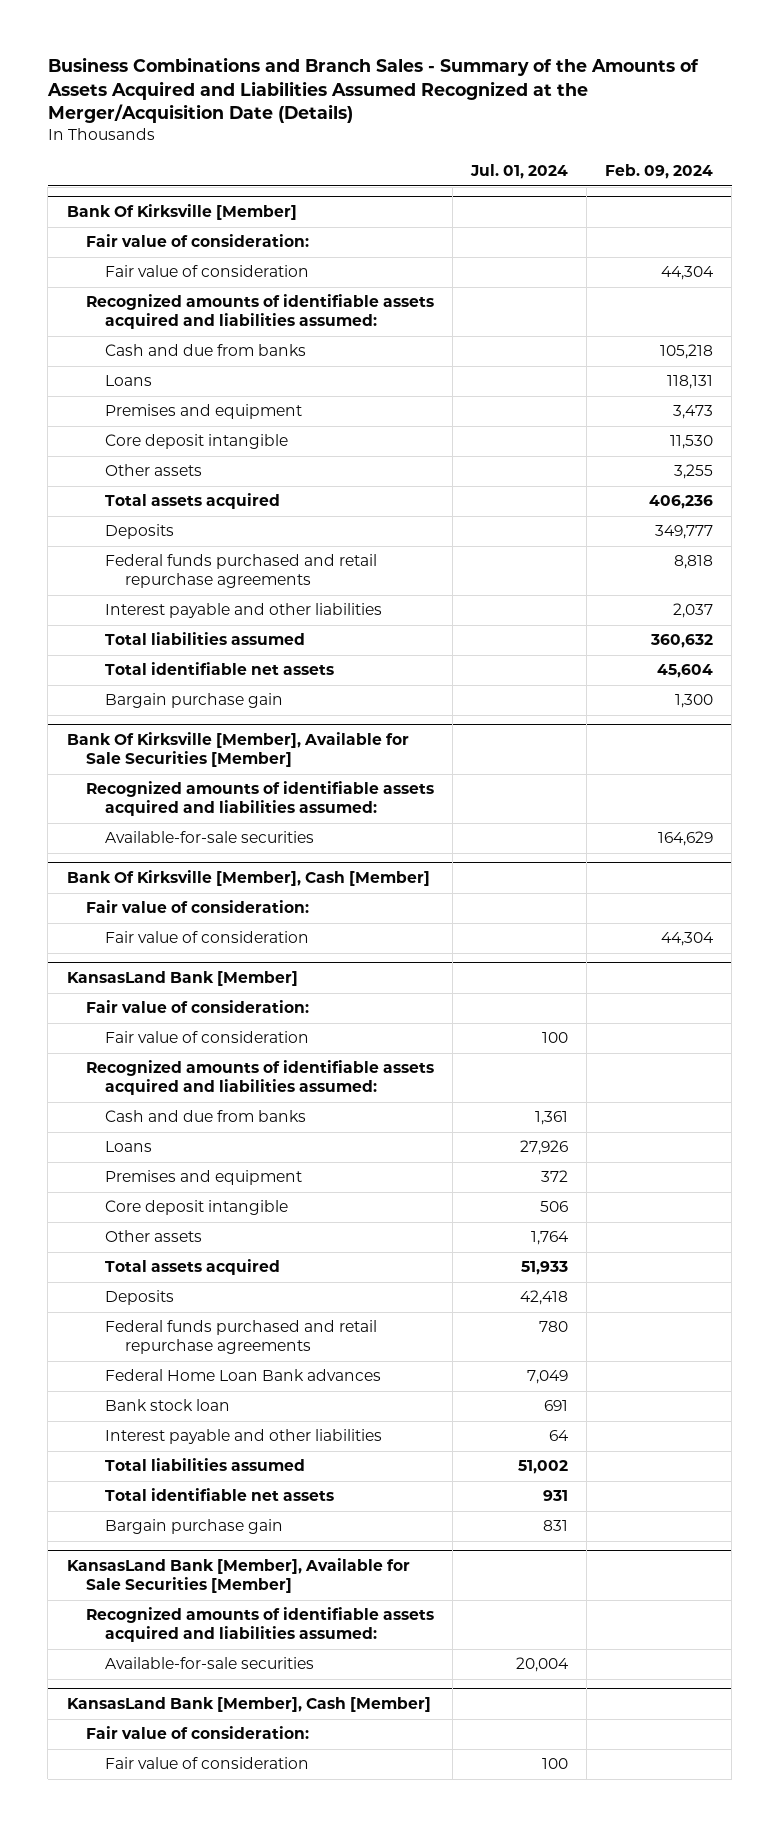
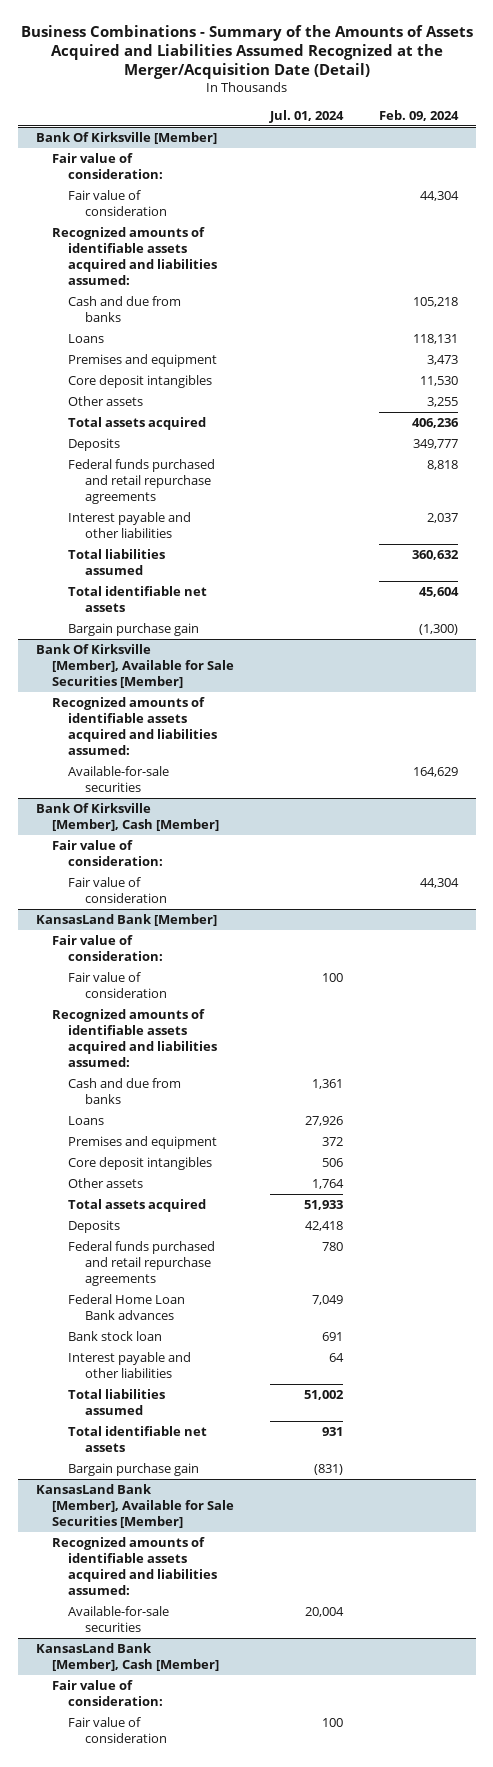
- Business Combinations and Branch Sales - Summary of the Amounts of Assets Acquired and Liabilities Assumed Recognized at the Merger/Acquisition Date (Details)
+ Business Combinations - Summary of the Amounts of Assets Acquired and Liabilities Assumed Recognized at the Merger/Acquisition Date (Detail)
@ Bank Of Kirksville [Member]
- Core deposit intangible | | 11,530
+ Core deposit intangibles | | 11,530
- Bargain purchase gain | | 1,300
+ Bargain purchase gain | | (1,300)
@ KansasLand Bank [Member]
- Core deposit intangible | 506 |
+ Core deposit intangibles | 506 |
- Bargain purchase gain | 831 |
+ Bargain purchase gain | (831) |

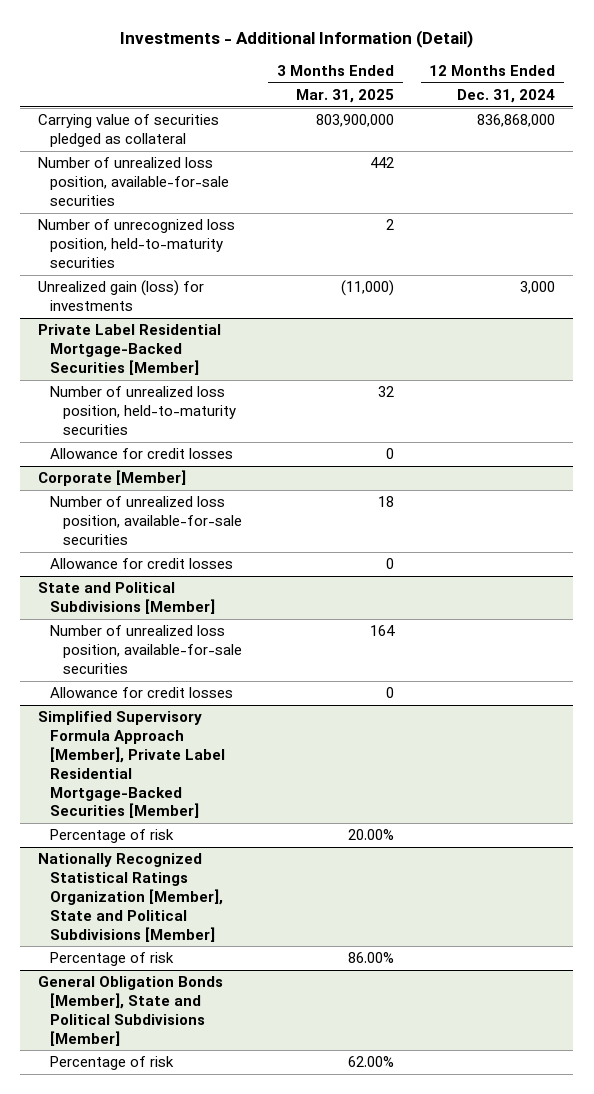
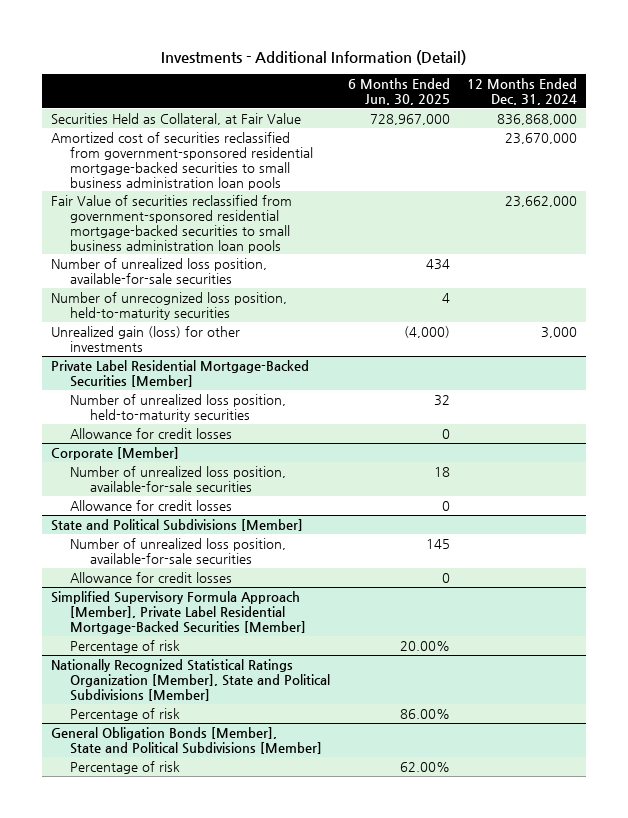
- | 3 Months Ended Mar. 31, 2025 | 12 Months Ended Dec. 31, 2024
+ | 6 Months Ended Jun. 30, 2025 | 12 Months Ended Dec. 31, 2024
- Carrying value of securities pledged as collateral | 803,900,000 | 836,868,000
+ Securities Held as Collateral, at Fair Value | 728,967,000 | 836,868,000
+ Amortized cost of securities reclassified from government-sponsored residential mortgage-backed securities to small business administration loan pools | | 23,670,000
+ Fair Value of securities reclassified from government-sponsored residential mortgage-backed securities to small business administration loan pools | | 23,662,000
- Unrealized gain (loss) for investments | (11,000) | 3,000
+ Unrealized gain (loss) for other investments | (4,000) | 3,000

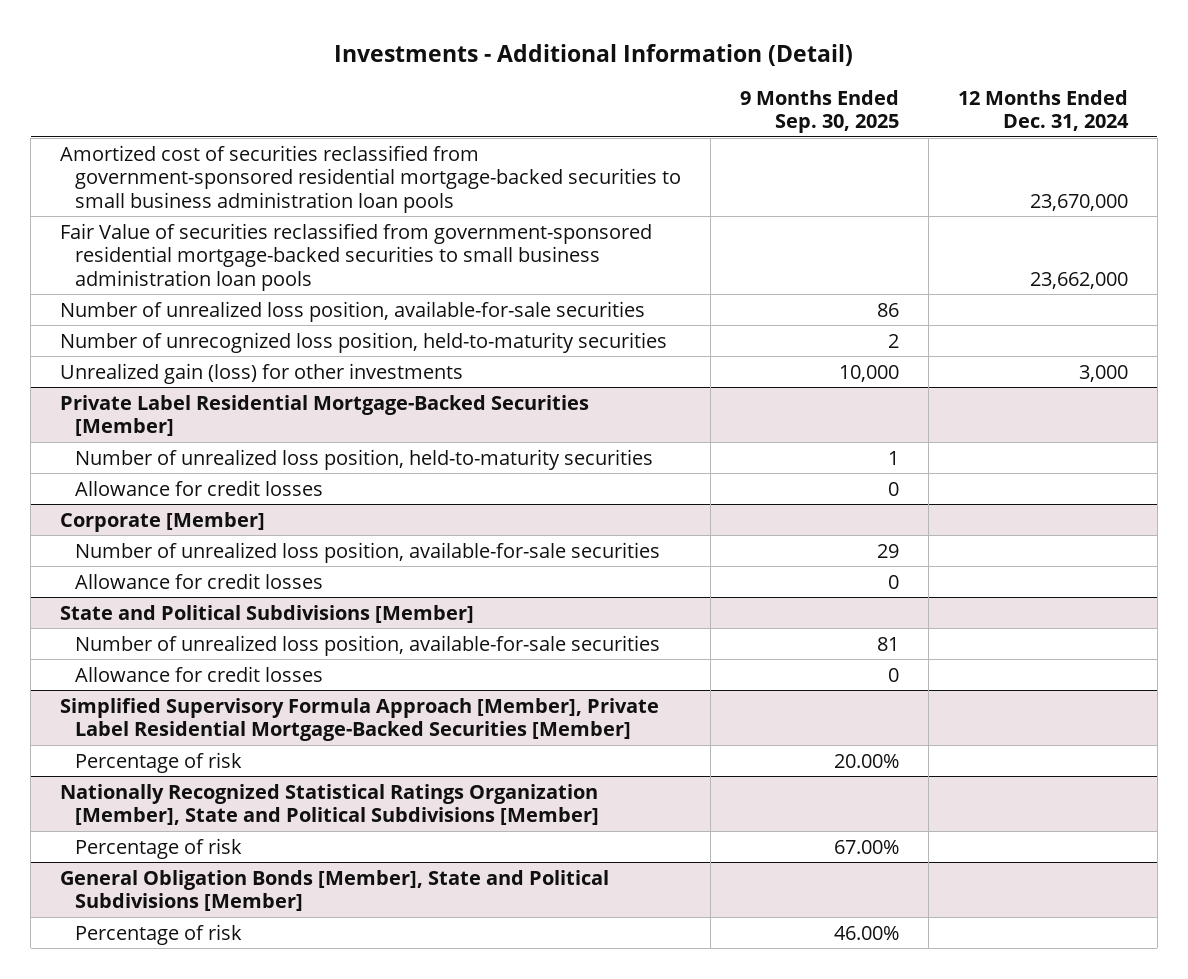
- | 6 Months Ended Jun. 30, 2025 | 12 Months Ended Dec. 31, 2024
+ | 9 Months Ended Sep. 30, 2025 | 12 Months Ended Dec. 31, 2024
- Securities Held as Collateral, at Fair Value | 728,967,000 | 836,868,000

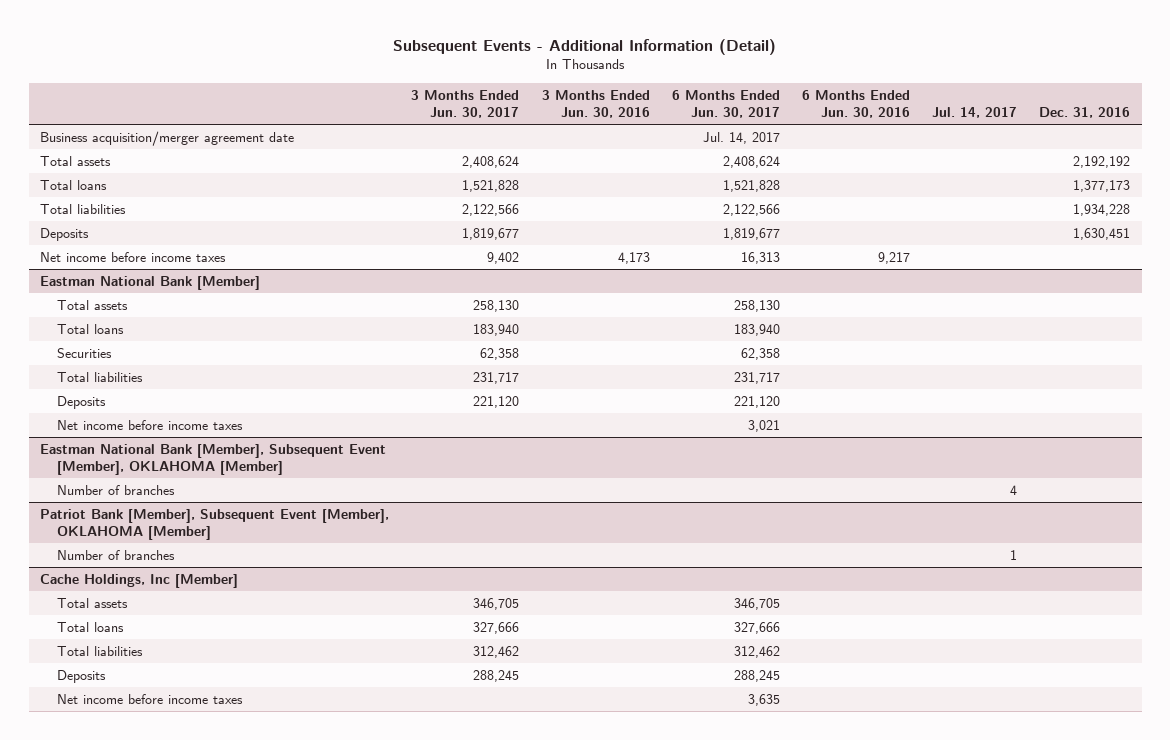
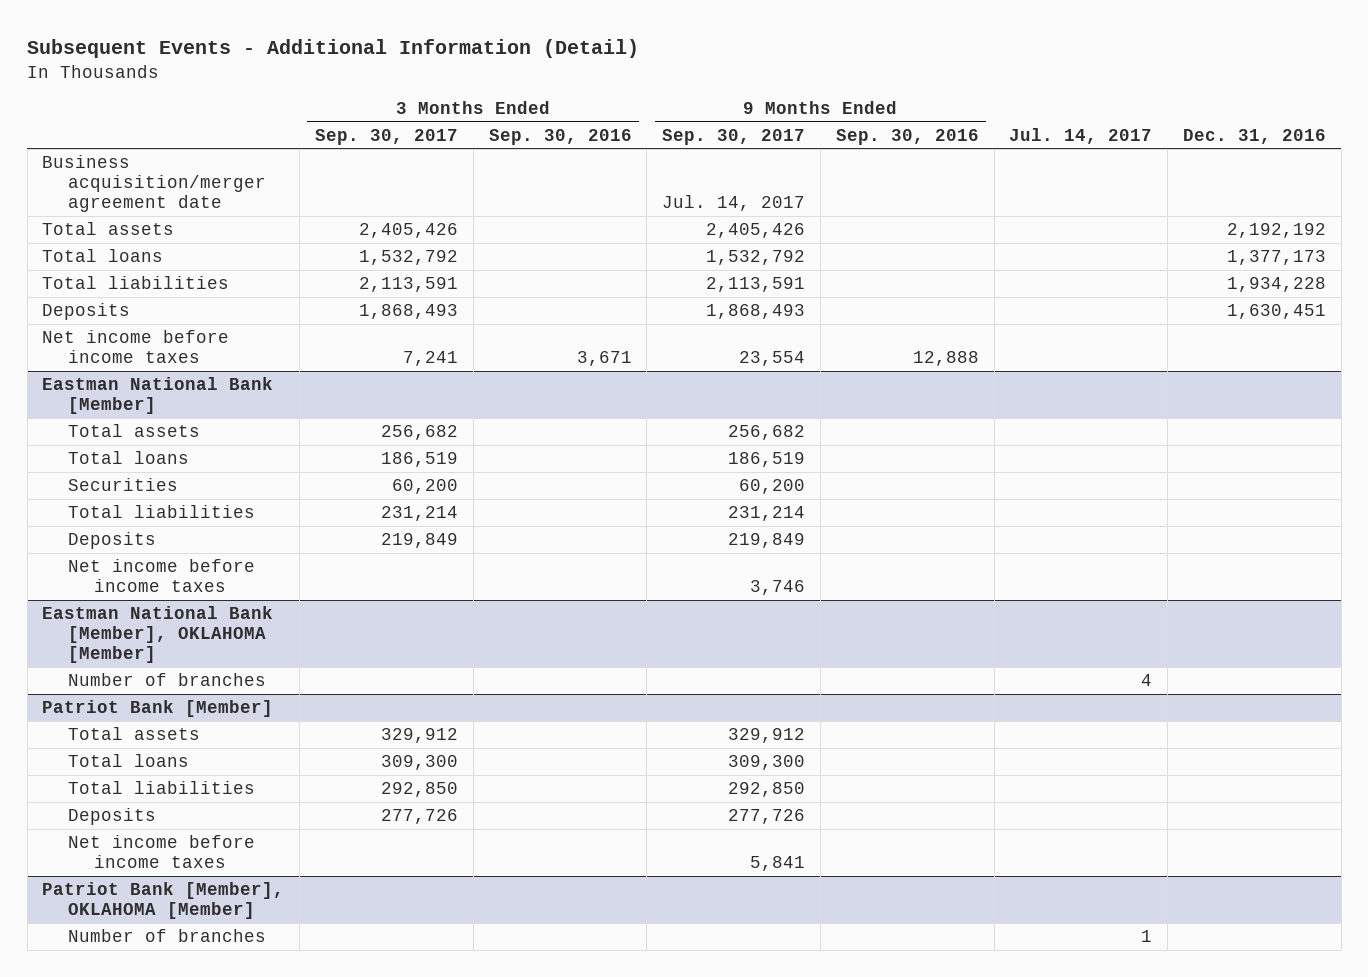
- | 3 Months Ended Jun. 30, 2017 | 3 Months Ended Jun. 30, 2016 | 6 Months Ended Jun. 30, 2017 | 6 Months Ended Jun. 30, 2016 | Jul. 14, 2017 | Dec. 31, 2016
+ | 3 Months Ended Sep. 30, 2017 | 3 Months Ended Sep. 30, 2016 | 9 Months Ended Sep. 30, 2017 | 9 Months Ended Sep. 30, 2016 | Jul. 14, 2017 | Dec. 31, 2016
- Eastman National Bank [Member], Subsequent Event [Member], OKLAHOMA [Member]
+ Eastman National Bank [Member], OKLAHOMA [Member]
- Patriot Bank [Member], Subsequent Event [Member], OKLAHOMA [Member]
+ Patriot Bank [Member]
+ Total assets | 329,912 | | 329,912 | | |
+ Total loans | 309,300 | | 309,300 | | |
+ Total liabilities | 292,850 | | 292,850 | | |
+ Deposits | 277,726 | | 277,726 | | |
+ Net income before income taxes | | | 5,841 | | |
+ Patriot Bank [Member], OKLAHOMA [Member]
- Cache Holdings, Inc [Member]
- Total assets | 346,705 | | 346,705 | | |
- Total loans | 327,666 | | 327,666 | | |
- Total liabilities | 312,462 | | 312,462 | | |
- Deposits | 288,245 | | 288,245 | | |
- Net income before income taxes | | | 3,635 | | |

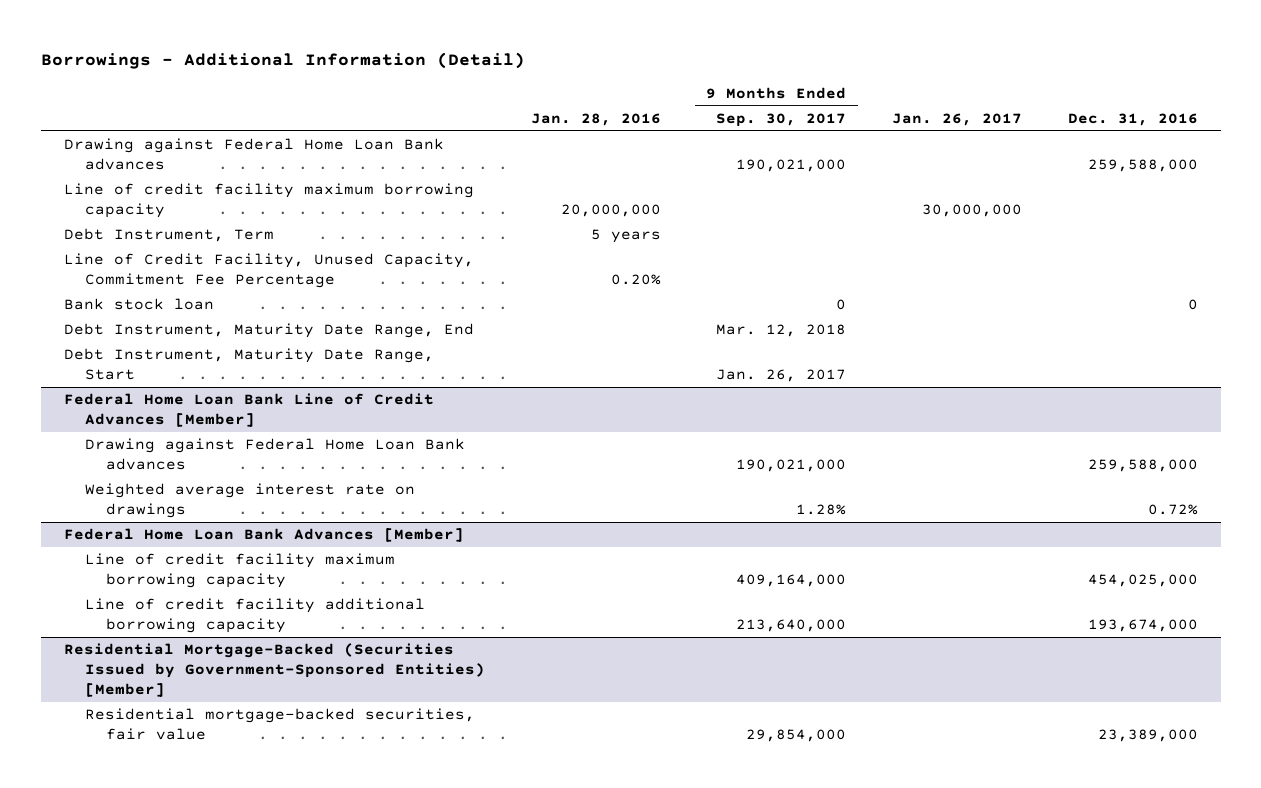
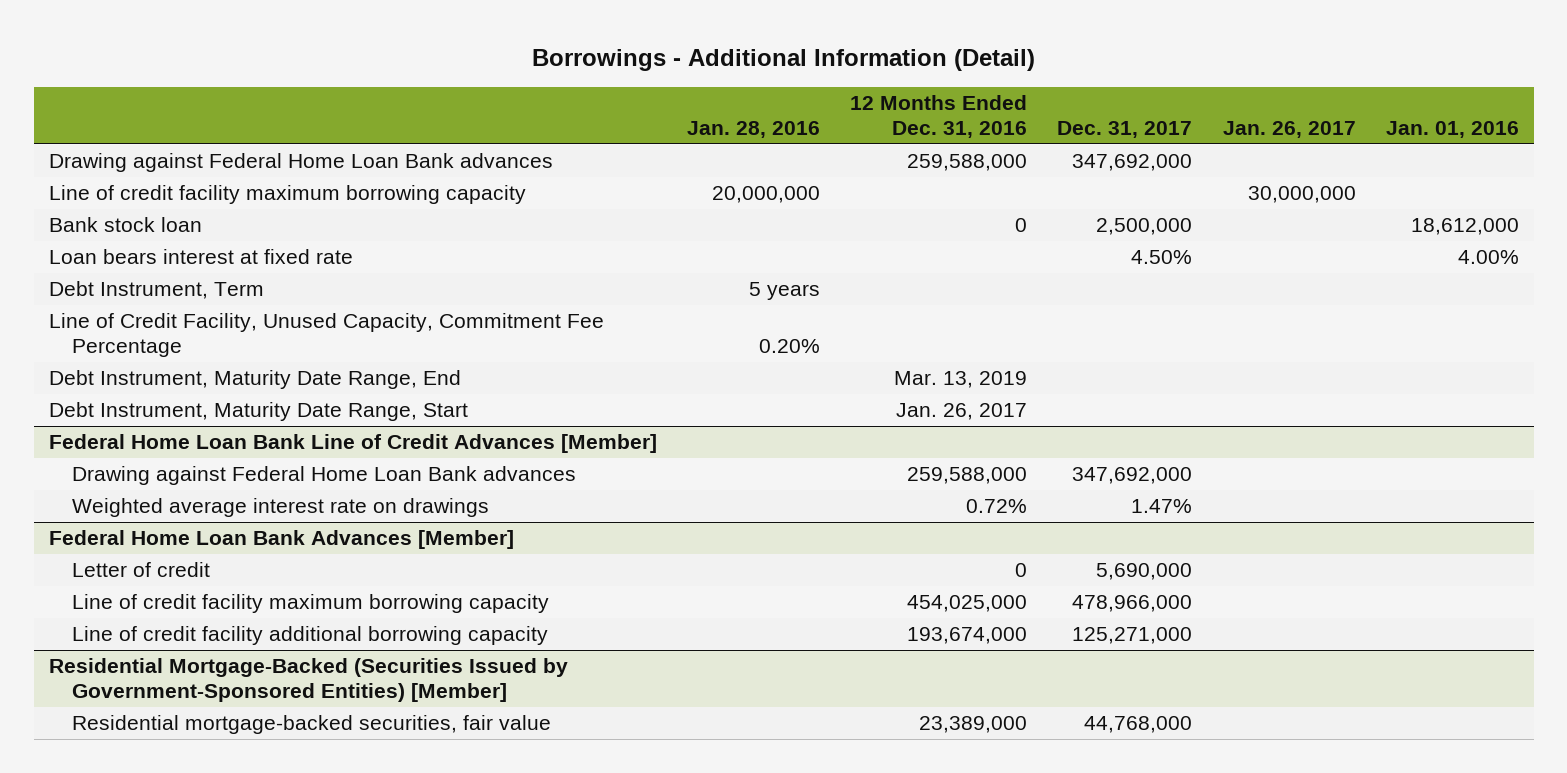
- | Jan. 28, 2016 | 9 Months Ended Sep. 30, 2017 | Jan. 26, 2017 | Dec. 31, 2016
+ | Jan. 28, 2016 | 12 Months Ended Dec. 31, 2016 | Dec. 31, 2017 | Jan. 26, 2017 | Jan. 01, 2016
moved up: Bank stock loan | | 0 | 2,500,000 | | 18,612,000
+ Loan bears interest at fixed rate | | | 4.50% | | 4.00%
@ Federal Home Loan Bank Advances [Member]
+ Letter of credit | | 0 | 5,690,000 | |

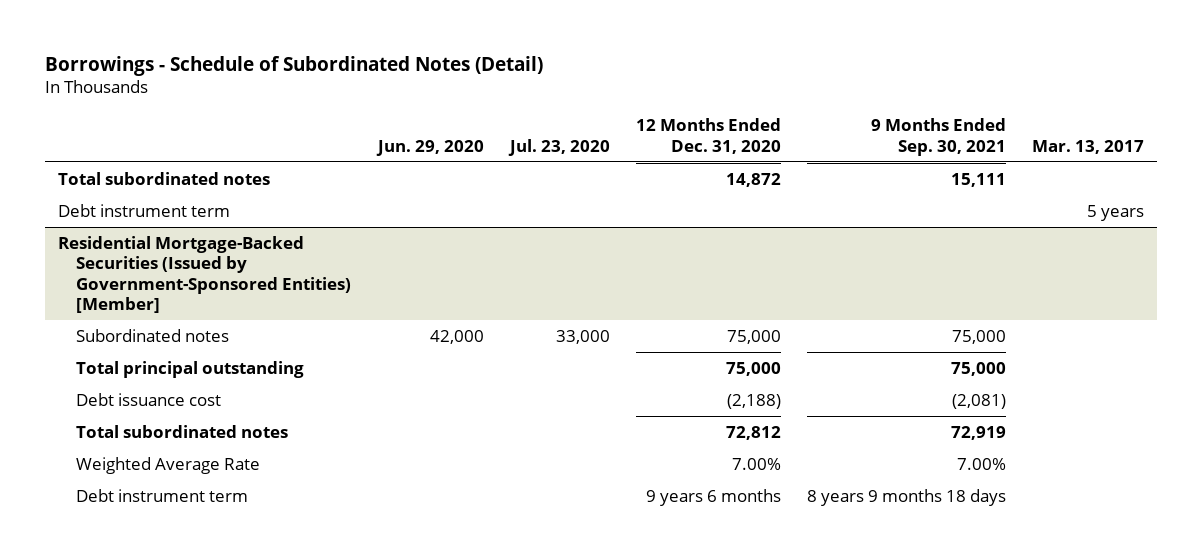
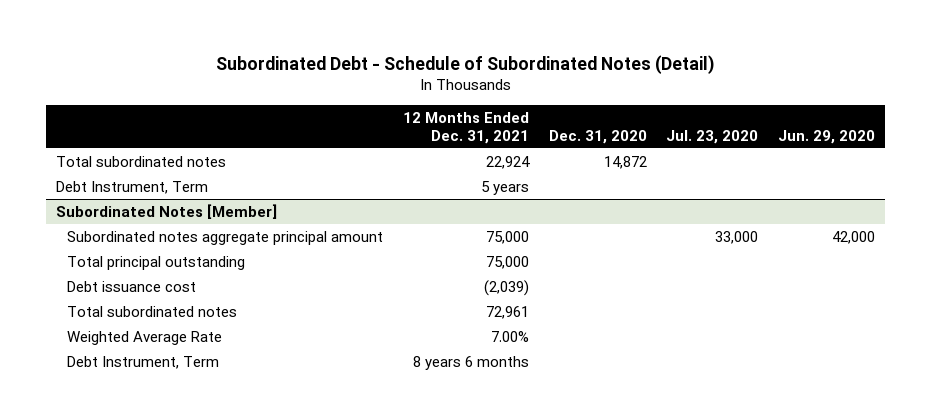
- Borrowings - Schedule of Subordinated Notes (Detail)
+ Subordinated Debt - Schedule of Subordinated Notes (Detail)
- | Jun. 29, 2020 | Jul. 23, 2020 | 12 Months Ended Dec. 31, 2020 | 9 Months Ended Sep. 30, 2021 | Mar. 13, 2017
+ | 12 Months Ended Dec. 31, 2021 | Dec. 31, 2020 | Jul. 23, 2020 | Jun. 29, 2020
- Debt instrument term | | | | | 5 years
- Residential Mortgage-Backed Securities (Issued by Government-Sponsored Entities) [Member]
- Subordinated notes | 42,000 | 33,000 | 75,000 | 75,000 |
+ Debt Instrument, Term | 5 years | | |
+ Subordinated Notes [Member]
+ Subordinated notes aggregate principal amount | 75,000 | | 33,000 | 42,000
- Debt instrument term | | | 9 years 6 months | 8 years 9 months 18 days |
+ Debt Instrument, Term | 8 years 6 months | | |

